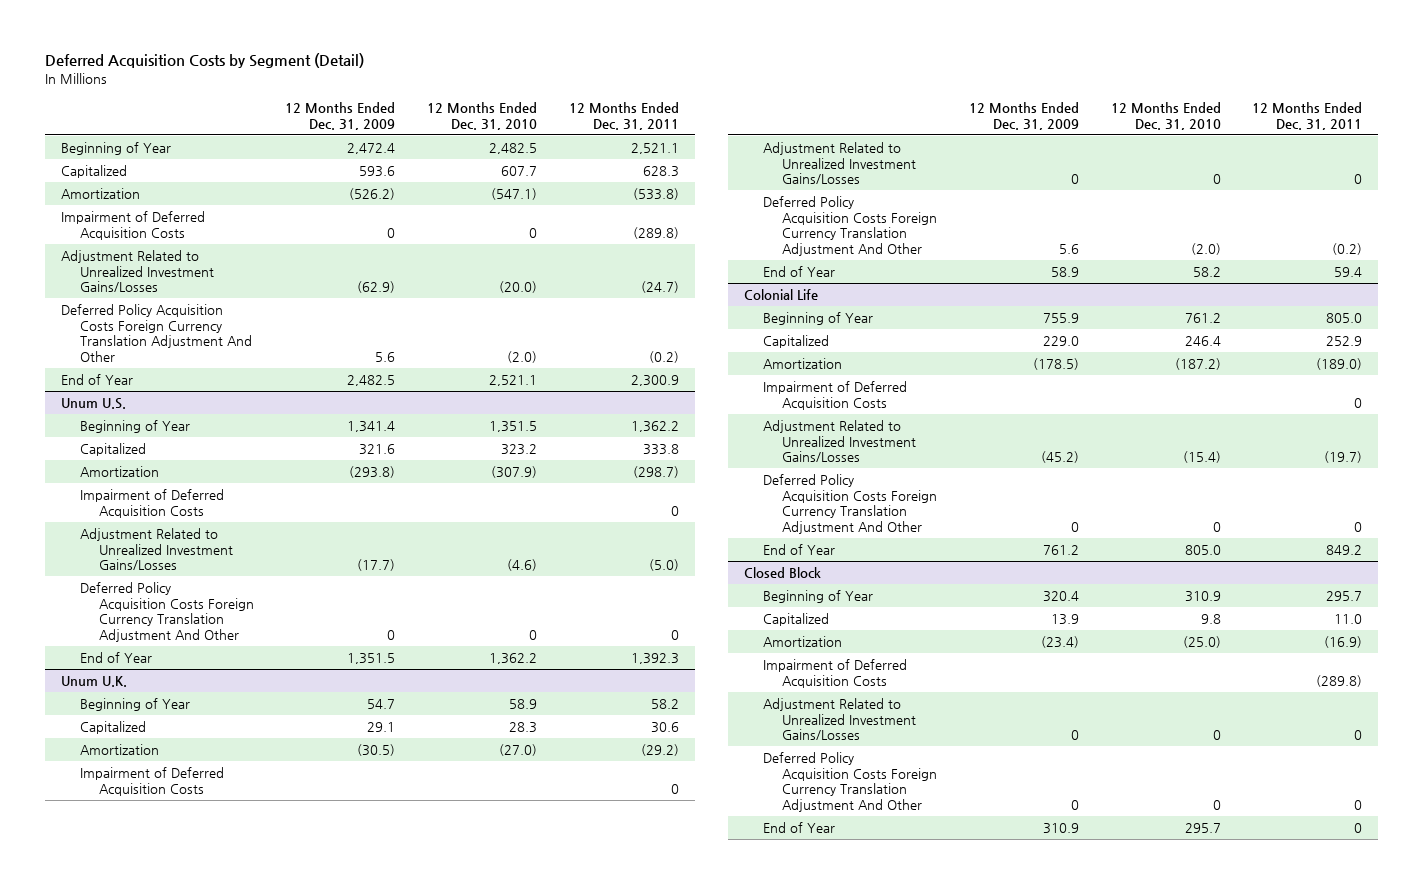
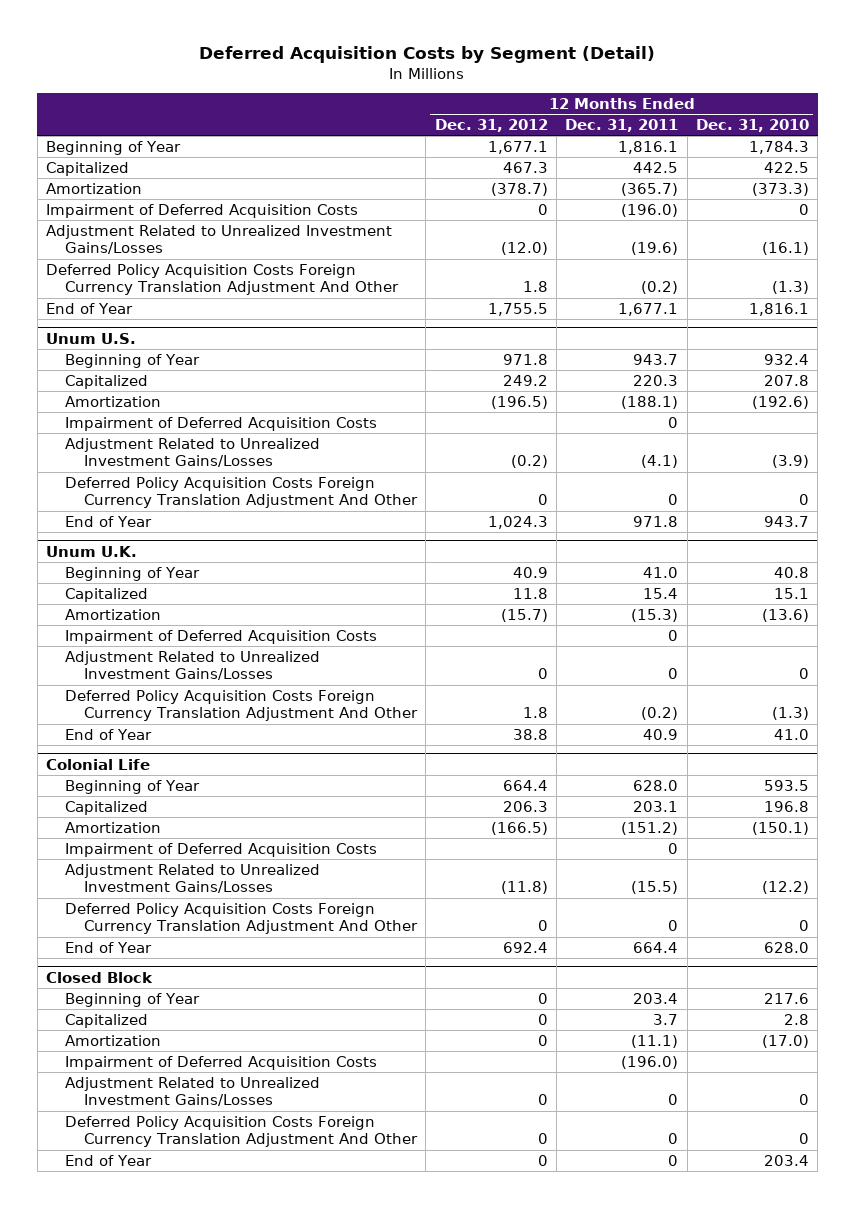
- | 12 Months Ended Dec. 31, 2009 | 12 Months Ended Dec. 31, 2010 | 12 Months Ended Dec. 31, 2011
+ | 12 Months Ended Dec. 31, 2012 | 12 Months Ended Dec. 31, 2011 | 12 Months Ended Dec. 31, 2010
- Beginning of Year | 2,472.4 | 2,482.5 | 2,521.1
- Capitalized | 593.6 | 607.7 | 628.3
- Amortization | (526.2) | (547.1) | (533.8)
- Impairment of Deferred Acquisition Costs | 0 | 0 | (289.8)
- Adjustment Related to Unrealized Investment Gains/Losses | (62.9) | (20.0) | (24.7)
- Deferred Policy Acquisition Costs Foreign Currency Translation Adjustment And Other | 5.6 | (2.0) | (0.2)
- End of Year | 2,482.5 | 2,521.1 | 2,300.9
+ Beginning of Year | 1,677.1 | 1,816.1 | 1,784.3
+ Capitalized | 467.3 | 442.5 | 422.5
+ Amortization | (378.7) | (365.7) | (373.3)
+ Impairment of Deferred Acquisition Costs | 0 | (196.0) | 0
+ Adjustment Related to Unrealized Investment Gains/Losses | (12.0) | (19.6) | (16.1)
+ Deferred Policy Acquisition Costs Foreign Currency Translation Adjustment And Other | 1.8 | (0.2) | (1.3)
+ End of Year | 1,755.5 | 1,677.1 | 1,816.1
@ Unum U.S.
- Beginning of Year | 1,341.4 | 1,351.5 | 1,362.2
- Capitalized | 321.6 | 323.2 | 333.8
- Amortization | (293.8) | (307.9) | (298.7)
+ Beginning of Year | 971.8 | 943.7 | 932.4
+ Capitalized | 249.2 | 220.3 | 207.8
+ Amortization | (196.5) | (188.1) | (192.6)
- Adjustment Related to Unrealized Investment Gains/Losses | (17.7) | (4.6) | (5.0)
+ Adjustment Related to Unrealized Investment Gains/Losses | (0.2) | (4.1) | (3.9)
- End of Year | 1,351.5 | 1,362.2 | 1,392.3
+ End of Year | 1,024.3 | 971.8 | 943.7
@ Unum U.K.
- Beginning of Year | 54.7 | 58.9 | 58.2
- Capitalized | 29.1 | 28.3 | 30.6
- Amortization | (30.5) | (27.0) | (29.2)
+ Beginning of Year | 40.9 | 41.0 | 40.8
+ Capitalized | 11.8 | 15.4 | 15.1
+ Amortization | (15.7) | (15.3) | (13.6)
- Deferred Policy Acquisition Costs Foreign Currency Translation Adjustment And Other | 5.6 | (2.0) | (0.2)
- End of Year | 58.9 | 58.2 | 59.4
+ Deferred Policy Acquisition Costs Foreign Currency Translation Adjustment And Other | 1.8 | (0.2) | (1.3)
+ End of Year | 38.8 | 40.9 | 41.0
@ Colonial Life
- Beginning of Year | 755.9 | 761.2 | 805.0
- Capitalized | 229.0 | 246.4 | 252.9
- Amortization | (178.5) | (187.2) | (189.0)
+ Beginning of Year | 664.4 | 628.0 | 593.5
+ Capitalized | 206.3 | 203.1 | 196.8
+ Amortization | (166.5) | (151.2) | (150.1)
- Adjustment Related to Unrealized Investment Gains/Losses | (45.2) | (15.4) | (19.7)
+ Adjustment Related to Unrealized Investment Gains/Losses | (11.8) | (15.5) | (12.2)
- End of Year | 761.2 | 805.0 | 849.2
+ End of Year | 692.4 | 664.4 | 628.0
@ Closed Block
- Beginning of Year | 320.4 | 310.9 | 295.7
- Capitalized | 13.9 | 9.8 | 11.0
- Amortization | (23.4) | (25.0) | (16.9)
- Impairment of Deferred Acquisition Costs | | | (289.8)
+ Beginning of Year | 0 | 203.4 | 217.6
+ Capitalized | 0 | 3.7 | 2.8
+ Amortization | 0 | (11.1) | (17.0)
+ Impairment of Deferred Acquisition Costs | | (196.0) |
- End of Year | 310.9 | 295.7 | 0
+ End of Year | 0 | 0 | 203.4

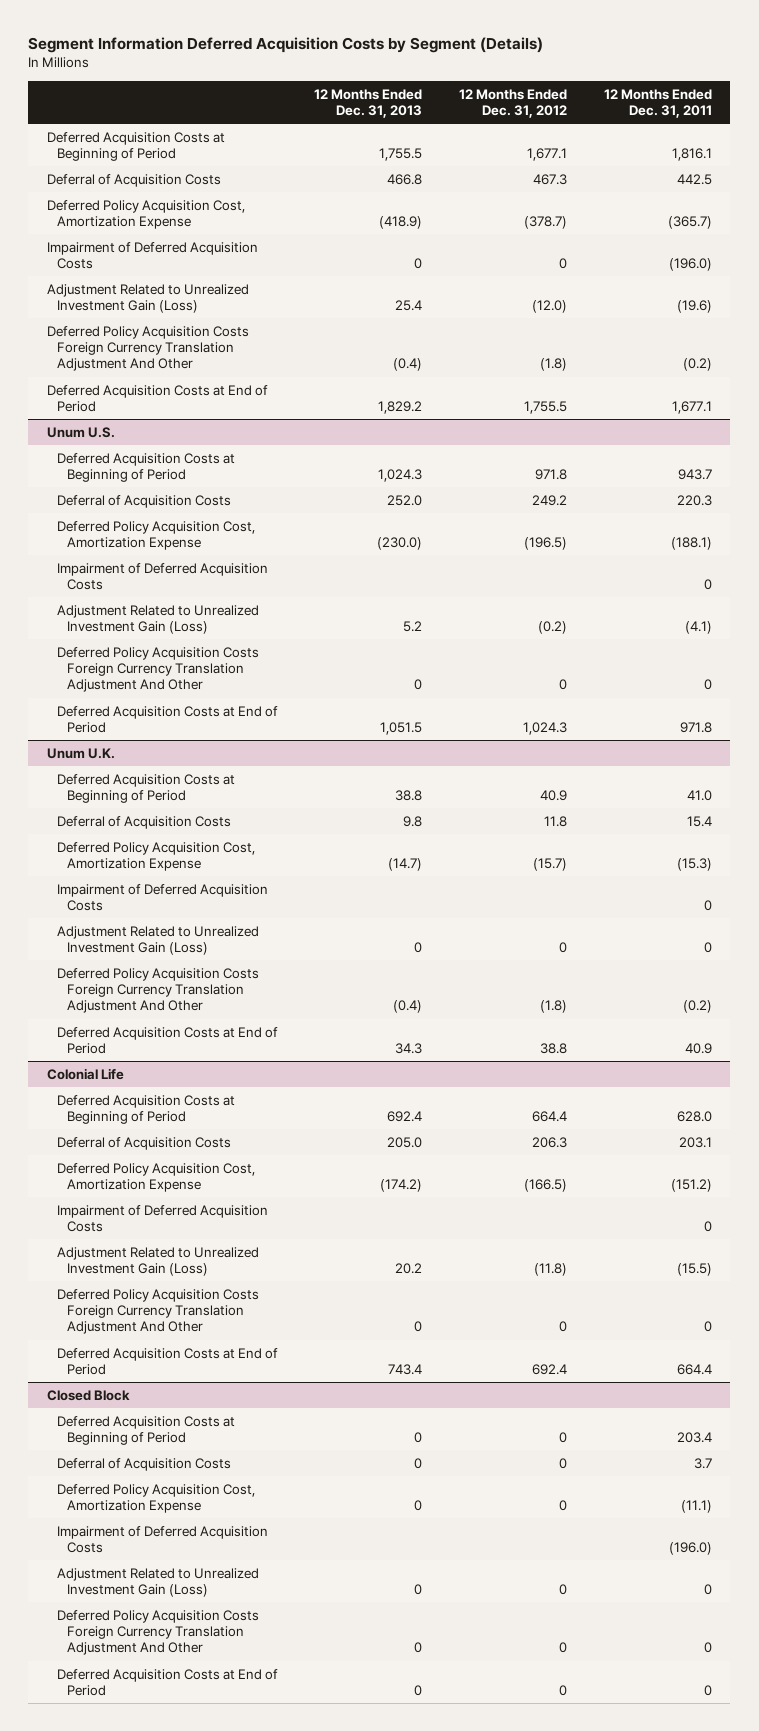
- Deferred Acquisition Costs by Segment (Detail)
+ Segment Information Deferred Acquisition Costs by Segment (Details)
- | 12 Months Ended Dec. 31, 2012 | 12 Months Ended Dec. 31, 2011 | 12 Months Ended Dec. 31, 2010
+ | 12 Months Ended Dec. 31, 2013 | 12 Months Ended Dec. 31, 2012 | 12 Months Ended Dec. 31, 2011
- Beginning of Year | 1,677.1 | 1,816.1 | 1,784.3
- Capitalized | 467.3 | 442.5 | 422.5
- Amortization | (378.7) | (365.7) | (373.3)
+ Deferred Acquisition Costs at Beginning of Period | 1,755.5 | 1,677.1 | 1,816.1
+ Deferral of Acquisition Costs | 466.8 | 467.3 | 442.5
+ Deferred Policy Acquisition Cost, Amortization Expense | (418.9) | (378.7) | (365.7)
- Adjustment Related to Unrealized Investment Gains/Losses | (12.0) | (19.6) | (16.1)
- Deferred Policy Acquisition Costs Foreign Currency Translation Adjustment And Other | 1.8 | (0.2) | (1.3)
- End of Year | 1,755.5 | 1,677.1 | 1,816.1
+ Adjustment Related to Unrealized Investment Gain (Loss) | 25.4 | (12.0) | (19.6)
+ Deferred Policy Acquisition Costs Foreign Currency Translation Adjustment And Other | (0.4) | (1.8) | (0.2)
+ Deferred Acquisition Costs at End of Period | 1,829.2 | 1,755.5 | 1,677.1
@ Unum U.S.
- Beginning of Year | 971.8 | 943.7 | 932.4
- Capitalized | 249.2 | 220.3 | 207.8
- Amortization | (196.5) | (188.1) | (192.6)
+ Deferred Acquisition Costs at Beginning of Period | 1,024.3 | 971.8 | 943.7
+ Deferral of Acquisition Costs | 252.0 | 249.2 | 220.3
+ Deferred Policy Acquisition Cost, Amortization Expense | (230.0) | (196.5) | (188.1)
- Adjustment Related to Unrealized Investment Gains/Losses | (0.2) | (4.1) | (3.9)
+ Adjustment Related to Unrealized Investment Gain (Loss) | 5.2 | (0.2) | (4.1)
- End of Year | 1,024.3 | 971.8 | 943.7
+ Deferred Acquisition Costs at End of Period | 1,051.5 | 1,024.3 | 971.8
@ Unum U.K.
- Beginning of Year | 40.9 | 41.0 | 40.8
- Capitalized | 11.8 | 15.4 | 15.1
- Amortization | (15.7) | (15.3) | (13.6)
+ Deferred Acquisition Costs at Beginning of Period | 38.8 | 40.9 | 41.0
+ Deferral of Acquisition Costs | 9.8 | 11.8 | 15.4
+ Deferred Policy Acquisition Cost, Amortization Expense | (14.7) | (15.7) | (15.3)
- Adjustment Related to Unrealized Investment Gains/Losses | 0 | 0 | 0
- Deferred Policy Acquisition Costs Foreign Currency Translation Adjustment And Other | 1.8 | (0.2) | (1.3)
- End of Year | 38.8 | 40.9 | 41.0
+ Adjustment Related to Unrealized Investment Gain (Loss) | 0 | 0 | 0
+ Deferred Policy Acquisition Costs Foreign Currency Translation Adjustment And Other | (0.4) | (1.8) | (0.2)
+ Deferred Acquisition Costs at End of Period | 34.3 | 38.8 | 40.9
@ Colonial Life
- Beginning of Year | 664.4 | 628.0 | 593.5
- Capitalized | 206.3 | 203.1 | 196.8
- Amortization | (166.5) | (151.2) | (150.1)
+ Deferred Acquisition Costs at Beginning of Period | 692.4 | 664.4 | 628.0
+ Deferral of Acquisition Costs | 205.0 | 206.3 | 203.1
+ Deferred Policy Acquisition Cost, Amortization Expense | (174.2) | (166.5) | (151.2)
- Adjustment Related to Unrealized Investment Gains/Losses | (11.8) | (15.5) | (12.2)
+ Adjustment Related to Unrealized Investment Gain (Loss) | 20.2 | (11.8) | (15.5)
- End of Year | 692.4 | 664.4 | 628.0
+ Deferred Acquisition Costs at End of Period | 743.4 | 692.4 | 664.4
@ Closed Block
- Beginning of Year | 0 | 203.4 | 217.6
- Capitalized | 0 | 3.7 | 2.8
- Amortization | 0 | (11.1) | (17.0)
+ Deferred Acquisition Costs at Beginning of Period | 0 | 0 | 203.4
+ Deferral of Acquisition Costs | 0 | 0 | 3.7
+ Deferred Policy Acquisition Cost, Amortization Expense | 0 | 0 | (11.1)
- Adjustment Related to Unrealized Investment Gains/Losses | 0 | 0 | 0
+ Adjustment Related to Unrealized Investment Gain (Loss) | 0 | 0 | 0
- End of Year | 0 | 0 | 203.4
+ Deferred Acquisition Costs at End of Period | 0 | 0 | 0

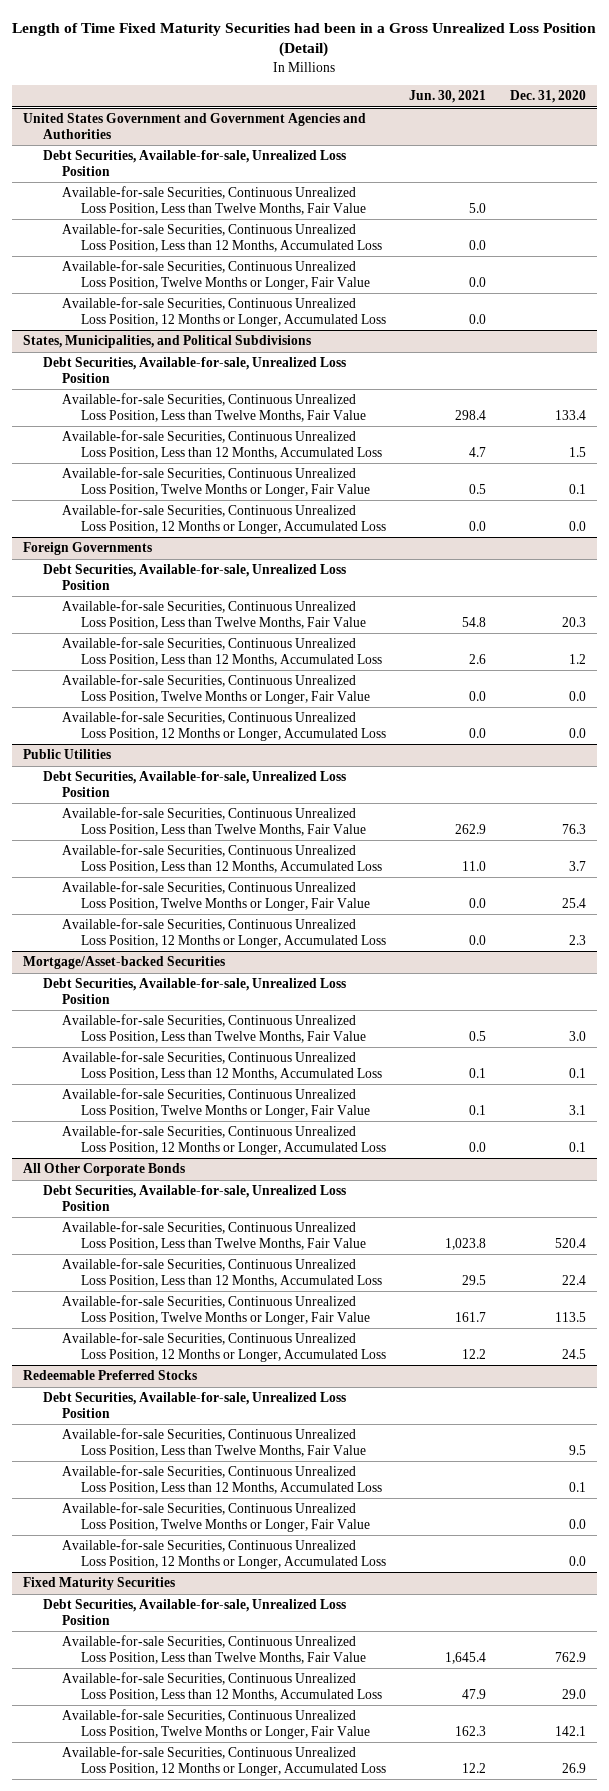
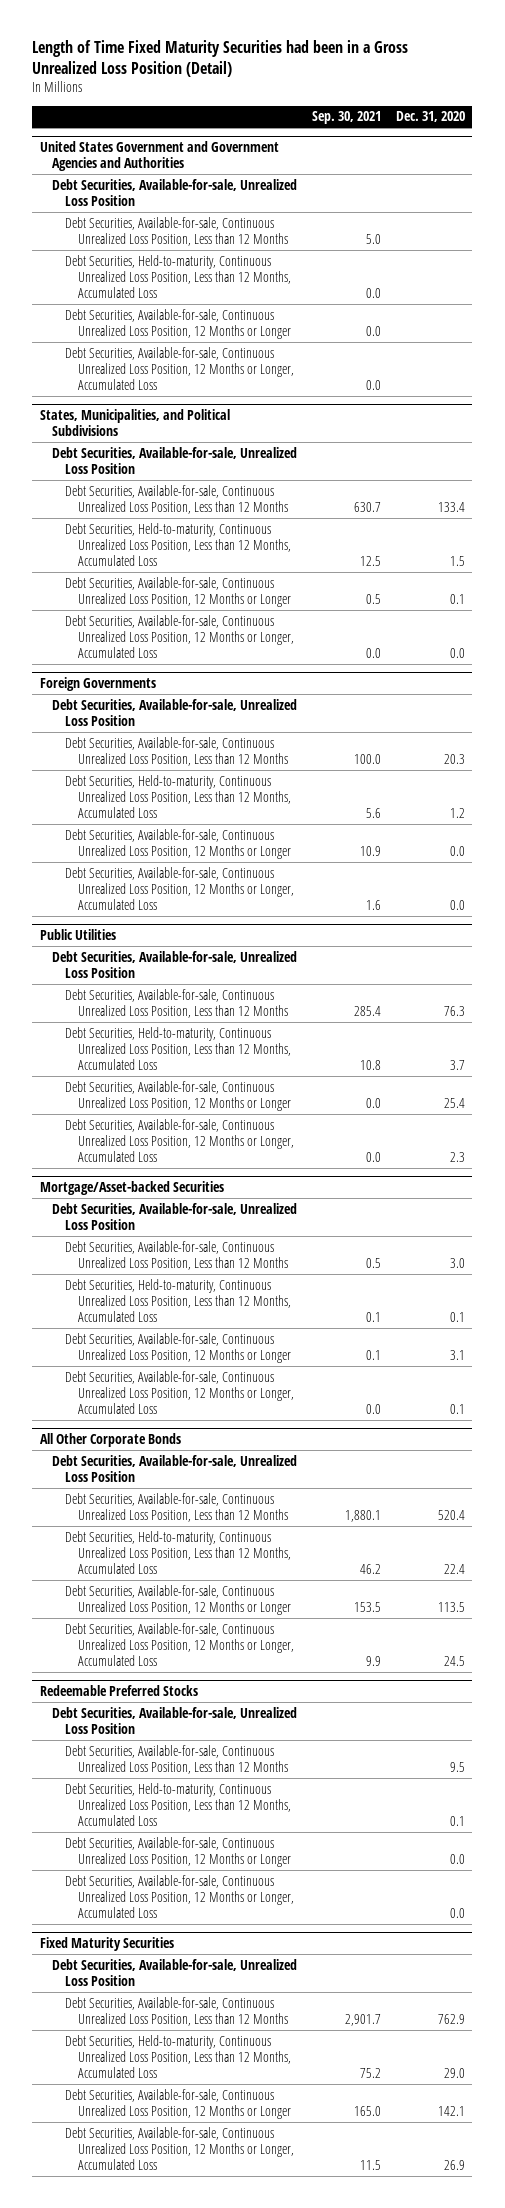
- | Jun. 30, 2021 | Dec. 31, 2020
+ | Sep. 30, 2021 | Dec. 31, 2020
@ United States Government and Government Agencies and Authorities
- Available-for-sale Securities, Continuous Unrealized Loss Position, Less than Twelve Months, Fair Value | 5.0 |
- Available-for-sale Securities, Continuous Unrealized Loss Position, Less than 12 Months, Accumulated Loss | 0.0 |
- Available-for-sale Securities, Continuous Unrealized Loss Position, Twelve Months or Longer, Fair Value | 0.0 |
- Available-for-sale Securities, Continuous Unrealized Loss Position, 12 Months or Longer, Accumulated Loss | 0.0 |
+ Debt Securities, Available-for-sale, Continuous Unrealized Loss Position, Less than 12 Months | 5.0 |
+ Debt Securities, Held-to-maturity, Continuous Unrealized Loss Position, Less than 12 Months, Accumulated Loss | 0.0 |
+ Debt Securities, Available-for-sale, Continuous Unrealized Loss Position, 12 Months or Longer | 0.0 |
+ Debt Securities, Available-for-sale, Continuous Unrealized Loss Position, 12 Months or Longer, Accumulated Loss | 0.0 |
@ States, Municipalities, and Political Subdivisions
- Available-for-sale Securities, Continuous Unrealized Loss Position, Less than Twelve Months, Fair Value | 298.4 | 133.4
- Available-for-sale Securities, Continuous Unrealized Loss Position, Less than 12 Months, Accumulated Loss | 4.7 | 1.5
- Available-for-sale Securities, Continuous Unrealized Loss Position, Twelve Months or Longer, Fair Value | 0.5 | 0.1
- Available-for-sale Securities, Continuous Unrealized Loss Position, 12 Months or Longer, Accumulated Loss | 0.0 | 0.0
+ Debt Securities, Available-for-sale, Continuous Unrealized Loss Position, Less than 12 Months | 630.7 | 133.4
+ Debt Securities, Held-to-maturity, Continuous Unrealized Loss Position, Less than 12 Months, Accumulated Loss | 12.5 | 1.5
+ Debt Securities, Available-for-sale, Continuous Unrealized Loss Position, 12 Months or Longer | 0.5 | 0.1
+ Debt Securities, Available-for-sale, Continuous Unrealized Loss Position, 12 Months or Longer, Accumulated Loss | 0.0 | 0.0
@ Foreign Governments
- Available-for-sale Securities, Continuous Unrealized Loss Position, Less than Twelve Months, Fair Value | 54.8 | 20.3
- Available-for-sale Securities, Continuous Unrealized Loss Position, Less than 12 Months, Accumulated Loss | 2.6 | 1.2
- Available-for-sale Securities, Continuous Unrealized Loss Position, Twelve Months or Longer, Fair Value | 0.0 | 0.0
- Available-for-sale Securities, Continuous Unrealized Loss Position, 12 Months or Longer, Accumulated Loss | 0.0 | 0.0
+ Debt Securities, Available-for-sale, Continuous Unrealized Loss Position, Less than 12 Months | 100.0 | 20.3
+ Debt Securities, Held-to-maturity, Continuous Unrealized Loss Position, Less than 12 Months, Accumulated Loss | 5.6 | 1.2
+ Debt Securities, Available-for-sale, Continuous Unrealized Loss Position, 12 Months or Longer | 10.9 | 0.0
+ Debt Securities, Available-for-sale, Continuous Unrealized Loss Position, 12 Months or Longer, Accumulated Loss | 1.6 | 0.0
@ Public Utilities
- Available-for-sale Securities, Continuous Unrealized Loss Position, Less than Twelve Months, Fair Value | 262.9 | 76.3
- Available-for-sale Securities, Continuous Unrealized Loss Position, Less than 12 Months, Accumulated Loss | 11.0 | 3.7
- Available-for-sale Securities, Continuous Unrealized Loss Position, Twelve Months or Longer, Fair Value | 0.0 | 25.4
- Available-for-sale Securities, Continuous Unrealized Loss Position, 12 Months or Longer, Accumulated Loss | 0.0 | 2.3
+ Debt Securities, Available-for-sale, Continuous Unrealized Loss Position, Less than 12 Months | 285.4 | 76.3
+ Debt Securities, Held-to-maturity, Continuous Unrealized Loss Position, Less than 12 Months, Accumulated Loss | 10.8 | 3.7
+ Debt Securities, Available-for-sale, Continuous Unrealized Loss Position, 12 Months or Longer | 0.0 | 25.4
+ Debt Securities, Available-for-sale, Continuous Unrealized Loss Position, 12 Months or Longer, Accumulated Loss | 0.0 | 2.3
@ Mortgage/Asset-backed Securities
- Available-for-sale Securities, Continuous Unrealized Loss Position, Less than Twelve Months, Fair Value | 0.5 | 3.0
- Available-for-sale Securities, Continuous Unrealized Loss Position, Less than 12 Months, Accumulated Loss | 0.1 | 0.1
- Available-for-sale Securities, Continuous Unrealized Loss Position, Twelve Months or Longer, Fair Value | 0.1 | 3.1
- Available-for-sale Securities, Continuous Unrealized Loss Position, 12 Months or Longer, Accumulated Loss | 0.0 | 0.1
+ Debt Securities, Available-for-sale, Continuous Unrealized Loss Position, Less than 12 Months | 0.5 | 3.0
+ Debt Securities, Held-to-maturity, Continuous Unrealized Loss Position, Less than 12 Months, Accumulated Loss | 0.1 | 0.1
+ Debt Securities, Available-for-sale, Continuous Unrealized Loss Position, 12 Months or Longer | 0.1 | 3.1
+ Debt Securities, Available-for-sale, Continuous Unrealized Loss Position, 12 Months or Longer, Accumulated Loss | 0.0 | 0.1
@ All Other Corporate Bonds
- Available-for-sale Securities, Continuous Unrealized Loss Position, Less than Twelve Months, Fair Value | 1,023.8 | 520.4
- Available-for-sale Securities, Continuous Unrealized Loss Position, Less than 12 Months, Accumulated Loss | 29.5 | 22.4
- Available-for-sale Securities, Continuous Unrealized Loss Position, Twelve Months or Longer, Fair Value | 161.7 | 113.5
- Available-for-sale Securities, Continuous Unrealized Loss Position, 12 Months or Longer, Accumulated Loss | 12.2 | 24.5
+ Debt Securities, Available-for-sale, Continuous Unrealized Loss Position, Less than 12 Months | 1,880.1 | 520.4
+ Debt Securities, Held-to-maturity, Continuous Unrealized Loss Position, Less than 12 Months, Accumulated Loss | 46.2 | 22.4
+ Debt Securities, Available-for-sale, Continuous Unrealized Loss Position, 12 Months or Longer | 153.5 | 113.5
+ Debt Securities, Available-for-sale, Continuous Unrealized Loss Position, 12 Months or Longer, Accumulated Loss | 9.9 | 24.5
@ Redeemable Preferred Stocks
- Available-for-sale Securities, Continuous Unrealized Loss Position, Less than Twelve Months, Fair Value | | 9.5
- Available-for-sale Securities, Continuous Unrealized Loss Position, Less than 12 Months, Accumulated Loss | | 0.1
- Available-for-sale Securities, Continuous Unrealized Loss Position, Twelve Months or Longer, Fair Value | | 0.0
- Available-for-sale Securities, Continuous Unrealized Loss Position, 12 Months or Longer, Accumulated Loss | | 0.0
+ Debt Securities, Available-for-sale, Continuous Unrealized Loss Position, Less than 12 Months | | 9.5
+ Debt Securities, Held-to-maturity, Continuous Unrealized Loss Position, Less than 12 Months, Accumulated Loss | | 0.1
+ Debt Securities, Available-for-sale, Continuous Unrealized Loss Position, 12 Months or Longer | | 0.0
+ Debt Securities, Available-for-sale, Continuous Unrealized Loss Position, 12 Months or Longer, Accumulated Loss | | 0.0
@ Fixed Maturity Securities
- Available-for-sale Securities, Continuous Unrealized Loss Position, Less than Twelve Months, Fair Value | 1,645.4 | 762.9
- Available-for-sale Securities, Continuous Unrealized Loss Position, Less than 12 Months, Accumulated Loss | 47.9 | 29.0
- Available-for-sale Securities, Continuous Unrealized Loss Position, Twelve Months or Longer, Fair Value | 162.3 | 142.1
- Available-for-sale Securities, Continuous Unrealized Loss Position, 12 Months or Longer, Accumulated Loss | 12.2 | 26.9
+ Debt Securities, Available-for-sale, Continuous Unrealized Loss Position, Less than 12 Months | 2,901.7 | 762.9
+ Debt Securities, Held-to-maturity, Continuous Unrealized Loss Position, Less than 12 Months, Accumulated Loss | 75.2 | 29.0
+ Debt Securities, Available-for-sale, Continuous Unrealized Loss Position, 12 Months or Longer | 165.0 | 142.1
+ Debt Securities, Available-for-sale, Continuous Unrealized Loss Position, 12 Months or Longer, Accumulated Loss | 11.5 | 26.9

